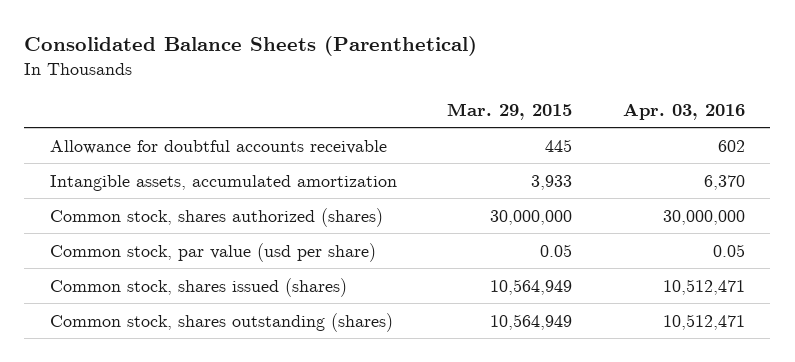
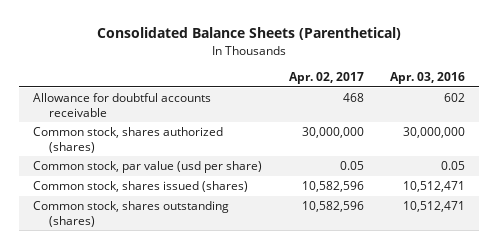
- | Mar. 29, 2015 | Apr. 03, 2016
+ | Apr. 02, 2017 | Apr. 03, 2016
- Intangible assets, accumulated amortization | 3,933 | 6,370

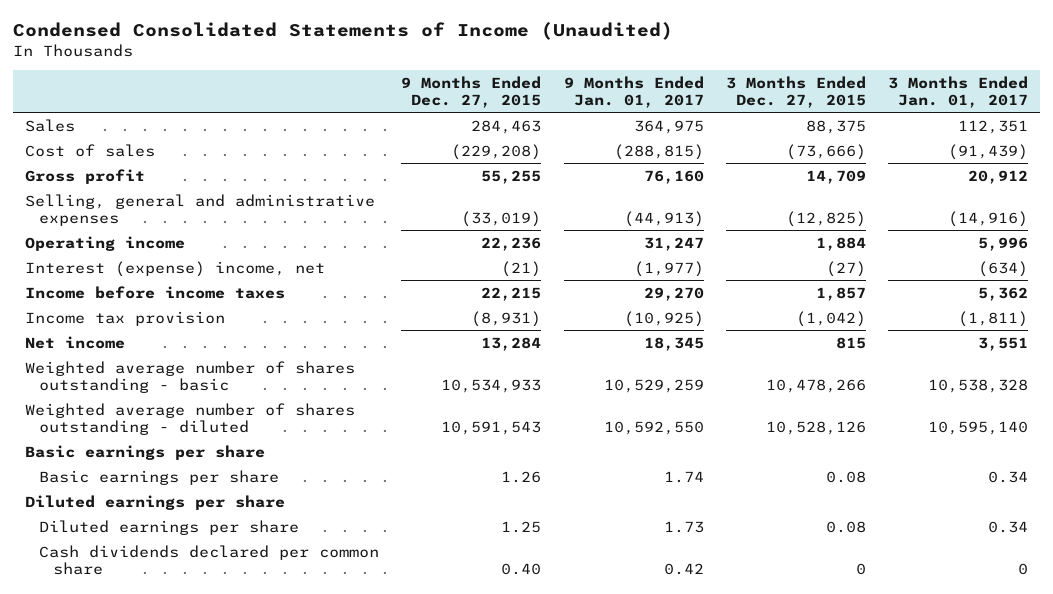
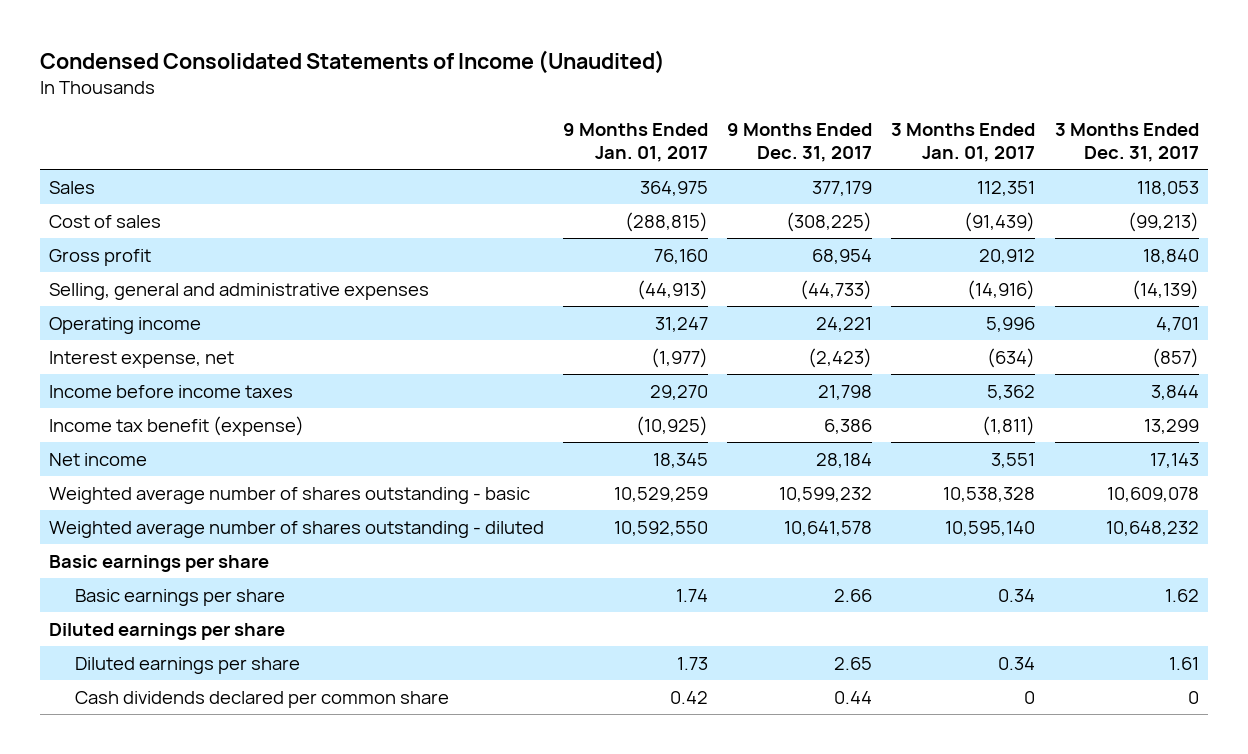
- | 9 Months Ended Dec. 27, 2015 | 9 Months Ended Jan. 01, 2017 | 3 Months Ended Dec. 27, 2015 | 3 Months Ended Jan. 01, 2017
+ | 9 Months Ended Jan. 01, 2017 | 9 Months Ended Dec. 31, 2017 | 3 Months Ended Jan. 01, 2017 | 3 Months Ended Dec. 31, 2017
- Interest (expense) income, net | (21) | (1,977) | (27) | (634)
+ Interest expense, net | (1,977) | (2,423) | (634) | (857)
- Income tax provision | (8,931) | (10,925) | (1,042) | (1,811)
+ Income tax benefit (expense) | (10,925) | 6,386 | (1,811) | 13,299

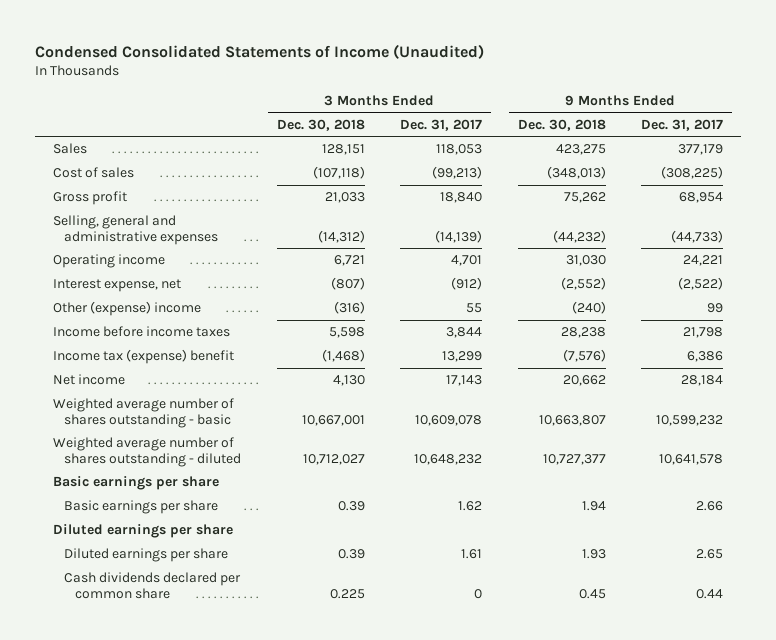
- | 9 Months Ended Jan. 01, 2017 | 9 Months Ended Dec. 31, 2017 | 3 Months Ended Jan. 01, 2017 | 3 Months Ended Dec. 31, 2017
+ | 3 Months Ended Dec. 30, 2018 | 3 Months Ended Dec. 31, 2017 | 9 Months Ended Dec. 30, 2018 | 9 Months Ended Dec. 31, 2017
- Interest expense, net | (1,977) | (2,423) | (634) | (857)
+ Interest expense, net | (807) | (912) | (2,552) | (2,522)
+ Other (expense) income | (316) | 55 | (240) | 99
- Income tax benefit (expense) | (10,925) | 6,386 | (1,811) | 13,299
+ Income tax (expense) benefit | (1,468) | 13,299 | (7,576) | 6,386

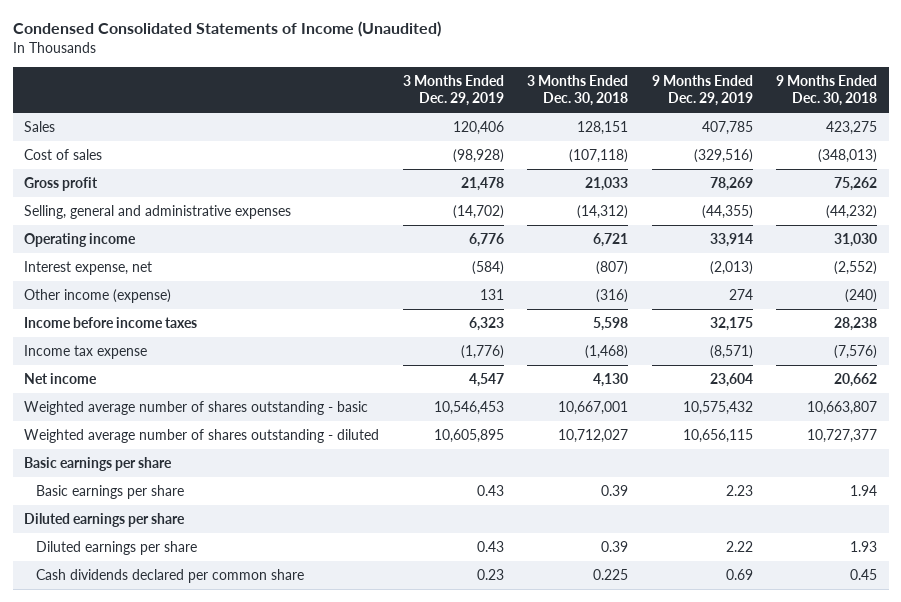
- | 3 Months Ended Dec. 30, 2018 | 3 Months Ended Dec. 31, 2017 | 9 Months Ended Dec. 30, 2018 | 9 Months Ended Dec. 31, 2017
+ | 3 Months Ended Dec. 29, 2019 | 3 Months Ended Dec. 30, 2018 | 9 Months Ended Dec. 29, 2019 | 9 Months Ended Dec. 30, 2018
- Other (expense) income | (316) | 55 | (240) | 99
+ Other income (expense) | 131 | (316) | 274 | (240)
- Income tax (expense) benefit | (1,468) | 13,299 | (7,576) | 6,386
+ Income tax expense | (1,776) | (1,468) | (8,571) | (7,576)

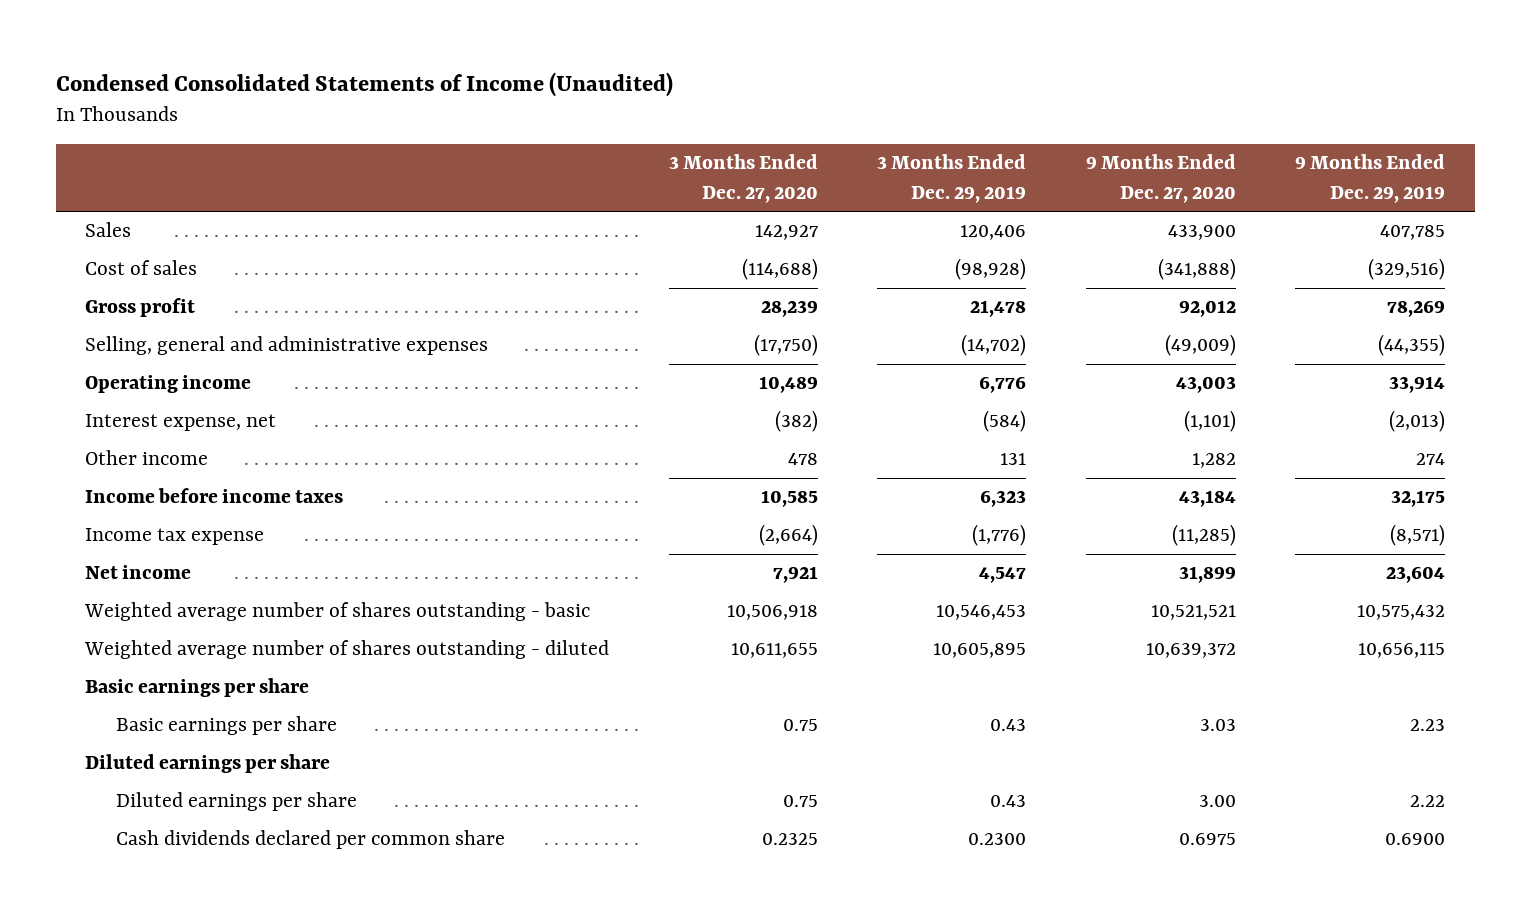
- | 3 Months Ended Dec. 29, 2019 | 3 Months Ended Dec. 30, 2018 | 9 Months Ended Dec. 29, 2019 | 9 Months Ended Dec. 30, 2018
+ | 3 Months Ended Dec. 27, 2020 | 3 Months Ended Dec. 29, 2019 | 9 Months Ended Dec. 27, 2020 | 9 Months Ended Dec. 29, 2019
- Other income (expense) | 131 | (316) | 274 | (240)
+ Other income | 478 | 131 | 1,282 | 274
- Cash dividends declared per common share | 0.23 | 0.225 | 0.69 | 0.45
+ Cash dividends declared per common share | 0.2325 | 0.2300 | 0.6975 | 0.6900

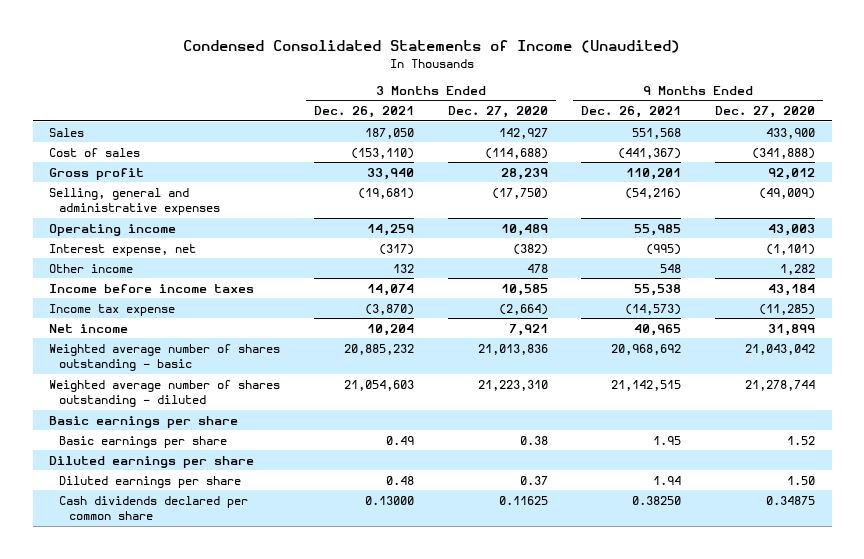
- | 3 Months Ended Dec. 27, 2020 | 3 Months Ended Dec. 29, 2019 | 9 Months Ended Dec. 27, 2020 | 9 Months Ended Dec. 29, 2019
+ | 3 Months Ended Dec. 26, 2021 | 3 Months Ended Dec. 27, 2020 | 9 Months Ended Dec. 26, 2021 | 9 Months Ended Dec. 27, 2020
- Weighted average number of shares outstanding - basic | 10,506,918 | 10,546,453 | 10,521,521 | 10,575,432
- Weighted average number of shares outstanding - diluted | 10,611,655 | 10,605,895 | 10,639,372 | 10,656,115
+ Weighted average number of shares outstanding - basic | 20,885,232 | 21,013,836 | 20,968,692 | 21,043,042
+ Weighted average number of shares outstanding - diluted | 21,054,603 | 21,223,310 | 21,142,515 | 21,278,744
- Basic earnings per share | 0.75 | 0.43 | 3.03 | 2.23
+ Basic earnings per share | 0.49 | 0.38 | 1.95 | 1.52
- Diluted earnings per share | 0.75 | 0.43 | 3.00 | 2.22
- Cash dividends declared per common share | 0.2325 | 0.2300 | 0.6975 | 0.6900
+ Diluted earnings per share | 0.48 | 0.37 | 1.94 | 1.50
+ Cash dividends declared per common share | 0.13000 | 0.11625 | 0.38250 | 0.34875

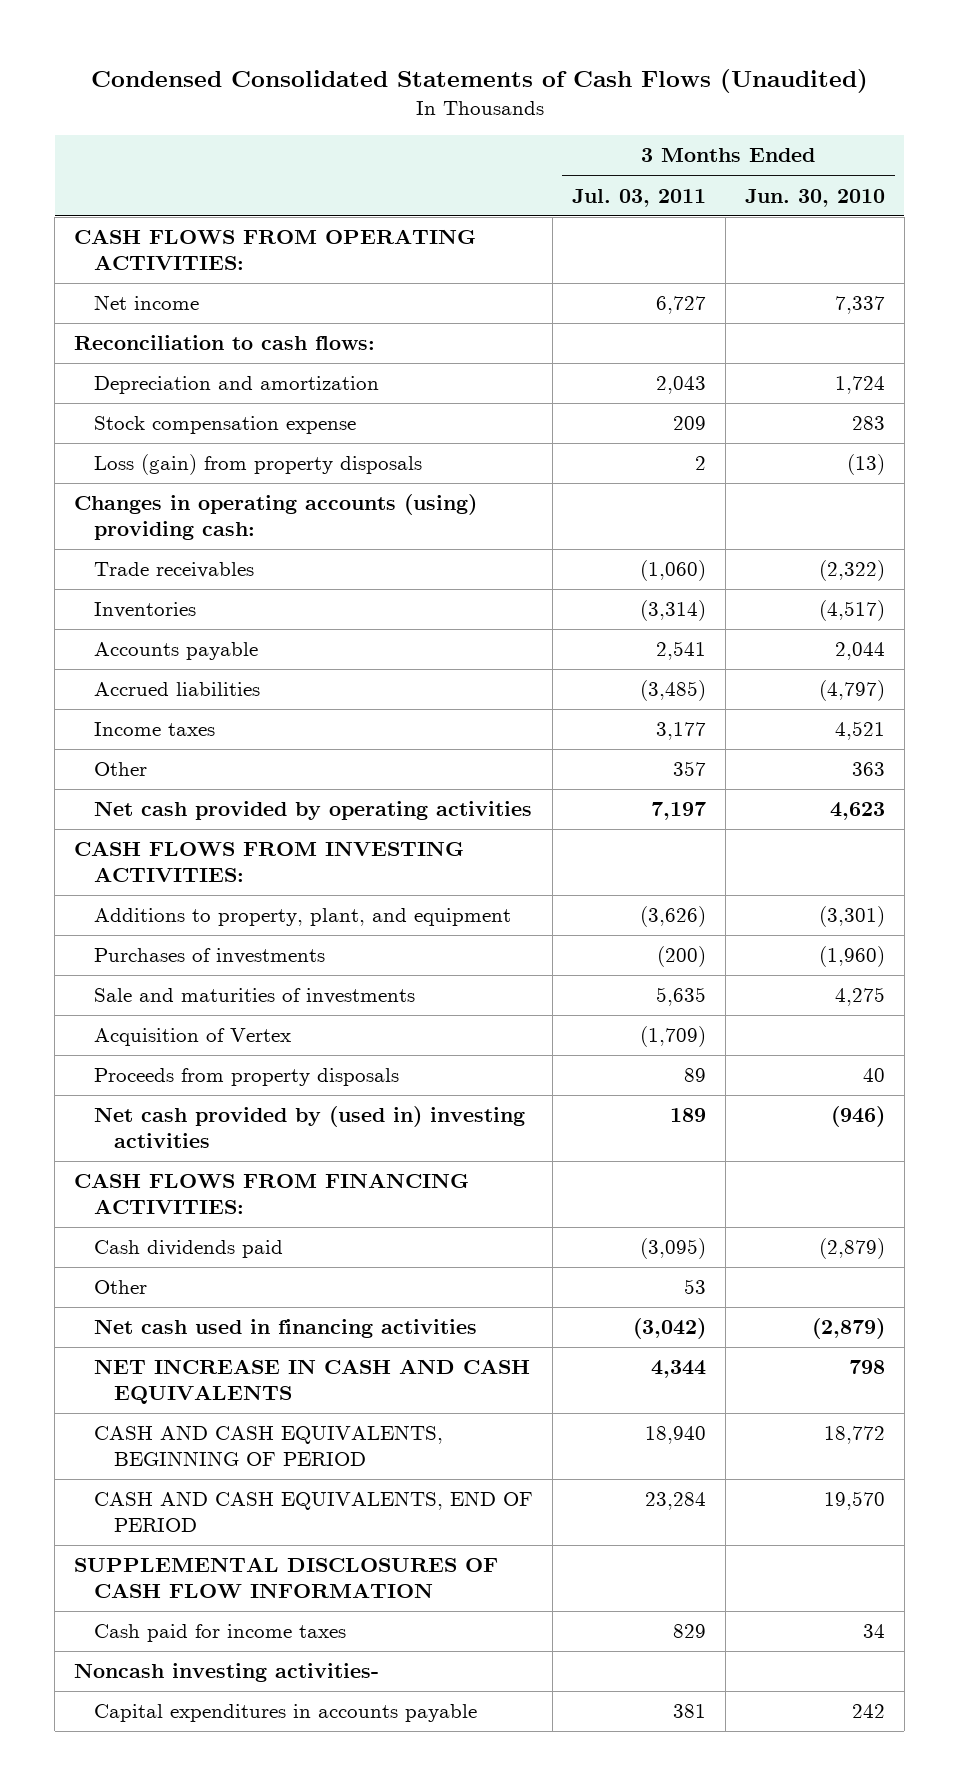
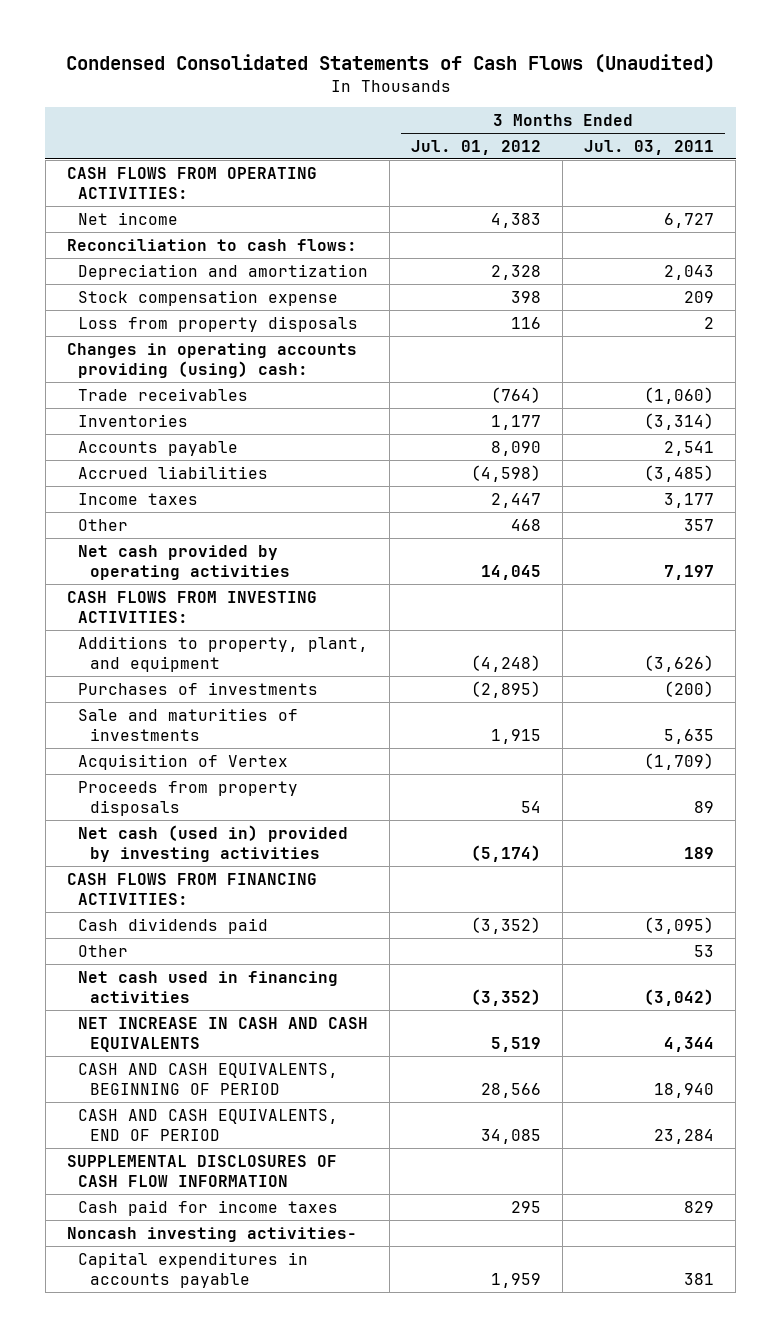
- | 3 Months Ended Jul. 03, 2011 | 3 Months Ended Jun. 30, 2010
+ | 3 Months Ended Jul. 01, 2012 | 3 Months Ended Jul. 03, 2011
- Loss (gain) from property disposals | 2 | (13)
- Changes in operating accounts (using) providing cash:
+ Loss from property disposals | 116 | 2
+ Changes in operating accounts providing (using) cash:
- Net cash provided by (used in) investing activities | 189 | (946)
+ Net cash (used in) provided by investing activities | (5,174) | 189

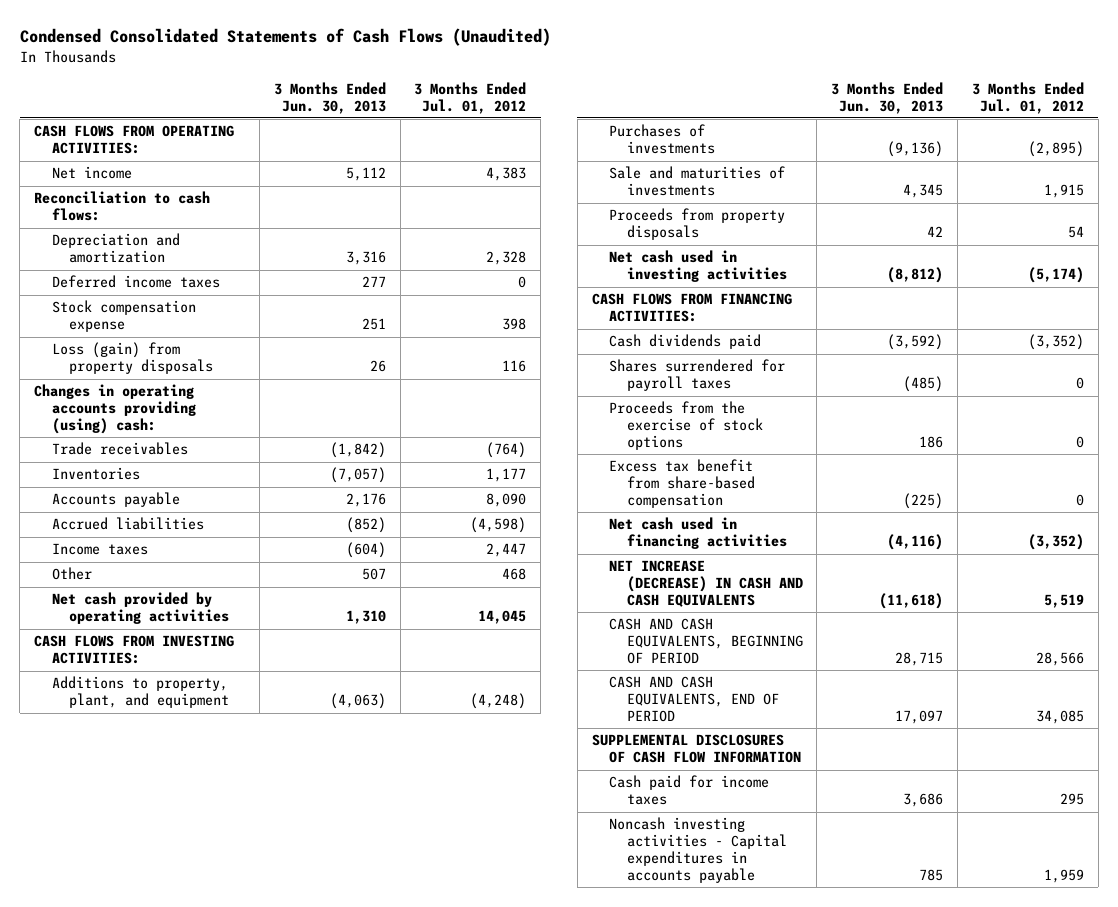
- | 3 Months Ended Jul. 01, 2012 | 3 Months Ended Jul. 03, 2011
+ | 3 Months Ended Jun. 30, 2013 | 3 Months Ended Jul. 01, 2012
+ Deferred income taxes | 277 | 0
- Loss from property disposals | 116 | 2
+ Loss (gain) from property disposals | 26 | 116
- Acquisition of Vertex | | (1,709)
- Net cash (used in) provided by investing activities | (5,174) | 189
+ Net cash used in investing activities | (8,812) | (5,174)
- Other | | 53
+ Shares surrendered for payroll taxes | (485) | 0
+ Proceeds from the exercise of stock options | 186 | 0
+ Excess tax benefit from share-based compensation | (225) | 0
- NET INCREASE IN CASH AND CASH EQUIVALENTS | 5,519 | 4,344
+ NET INCREASE (DECREASE) IN CASH AND CASH EQUIVALENTS | (11,618) | 5,519
- Noncash investing activities-
- Capital expenditures in accounts payable | 1,959 | 381
+ Noncash investing activities - Capital expenditures in accounts payable | 785 | 1,959

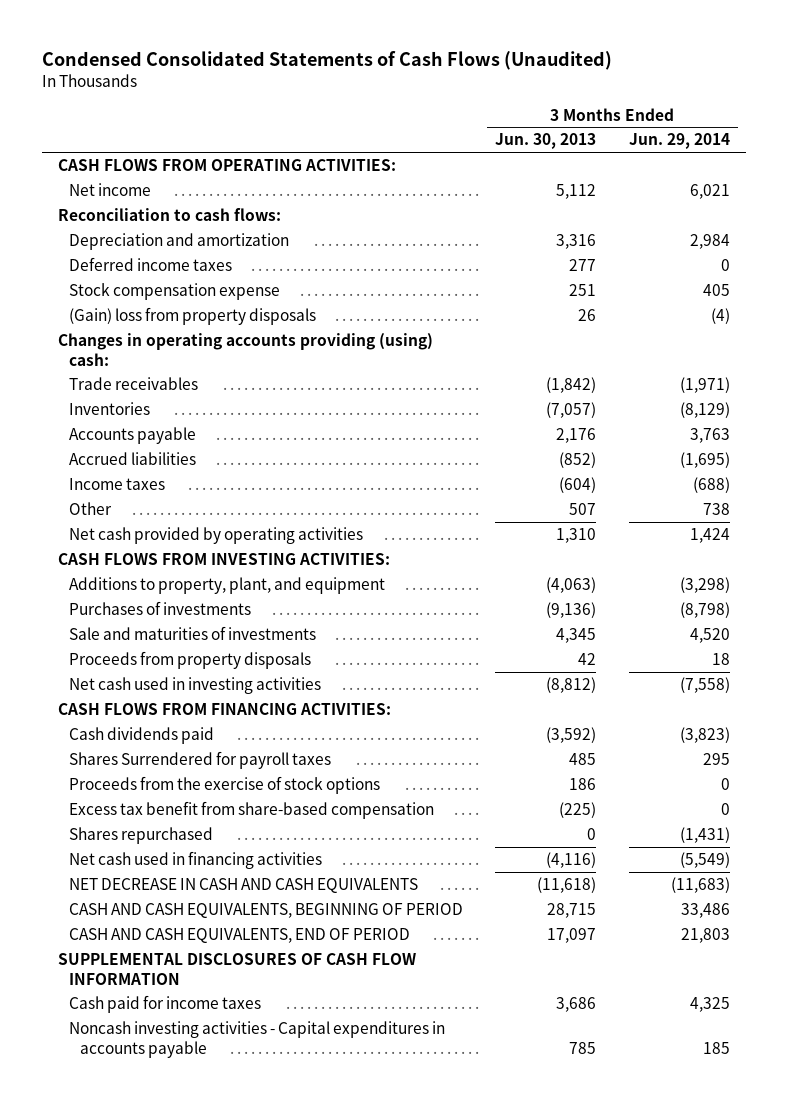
- | 3 Months Ended Jun. 30, 2013 | 3 Months Ended Jul. 01, 2012
+ | 3 Months Ended Jun. 30, 2013 | 3 Months Ended Jun. 29, 2014
- Loss (gain) from property disposals | 26 | 116
+ (Gain) loss from property disposals | 26 | (4)
- Shares surrendered for payroll taxes | (485) | 0
+ Shares Surrendered for payroll taxes | 485 | 295
+ Shares repurchased | 0 | (1,431)
- NET INCREASE (DECREASE) IN CASH AND CASH EQUIVALENTS | (11,618) | 5,519
+ NET DECREASE IN CASH AND CASH EQUIVALENTS | (11,618) | (11,683)

